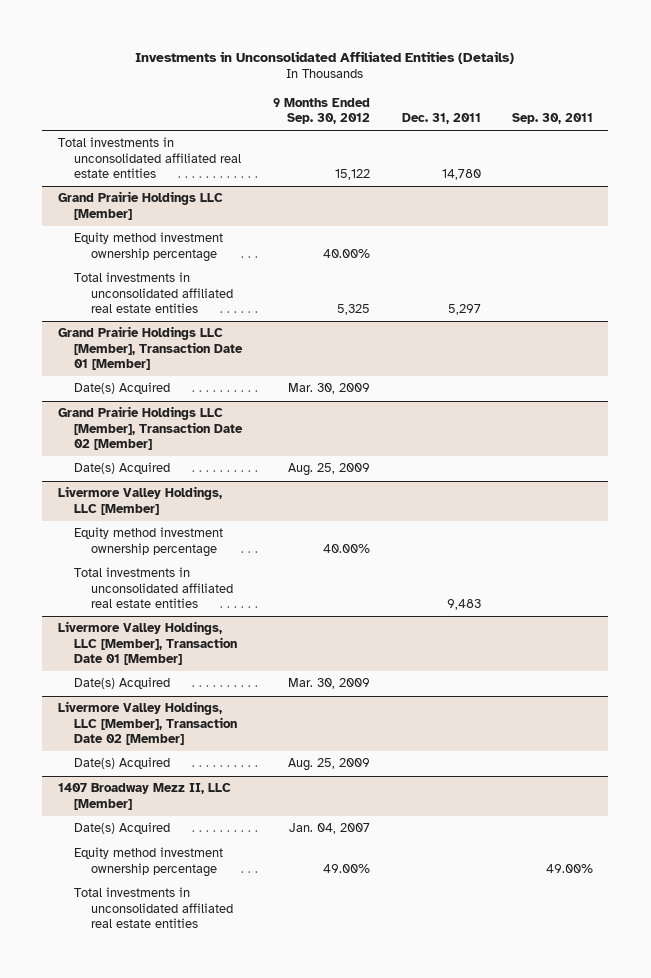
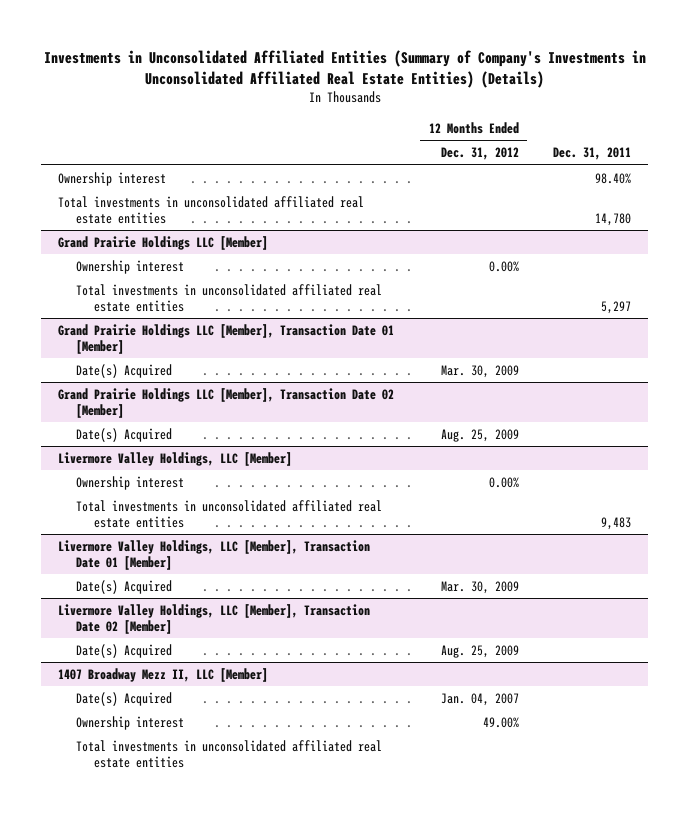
- Investments in Unconsolidated Affiliated Entities (Details)
+ Investments in Unconsolidated Affiliated Entities (Summary of Company's Investments in Unconsolidated Affiliated Real Estate Entities) (Details)
- | 9 Months Ended Sep. 30, 2012 | Dec. 31, 2011 | Sep. 30, 2011
+ | 12 Months Ended Dec. 31, 2012 | Dec. 31, 2011
+ Ownership interest | | 98.40%
@ Grand Prairie Holdings LLC [Member]
- Equity method investment ownership percentage | 40.00% | |
+ Ownership interest | 0.00% |
@ Livermore Valley Holdings, LLC [Member]
- Equity method investment ownership percentage | 40.00% | |
+ Ownership interest | 0.00% |
@ 1407 Broadway Mezz II, LLC [Member]
- Equity method investment ownership percentage | 49.00% | | 49.00%
+ Ownership interest | 49.00% |

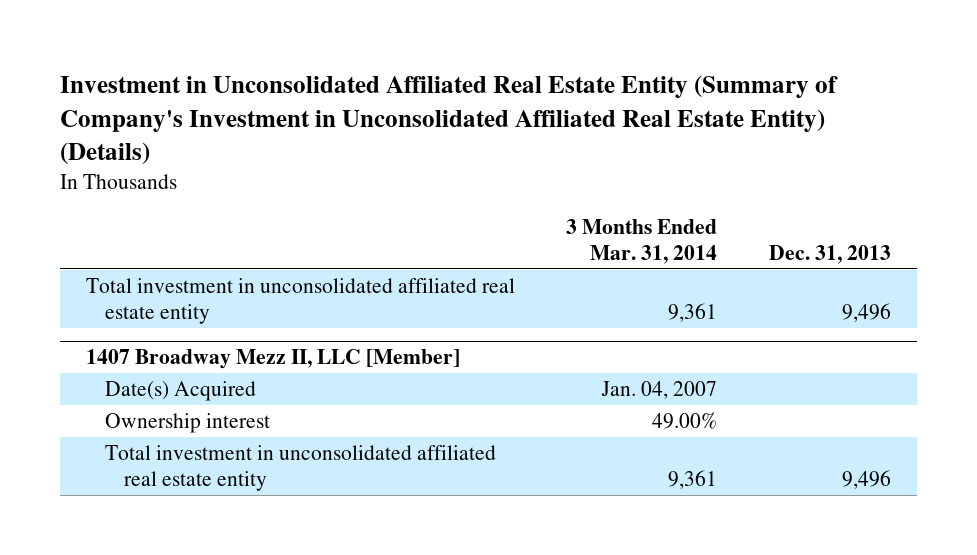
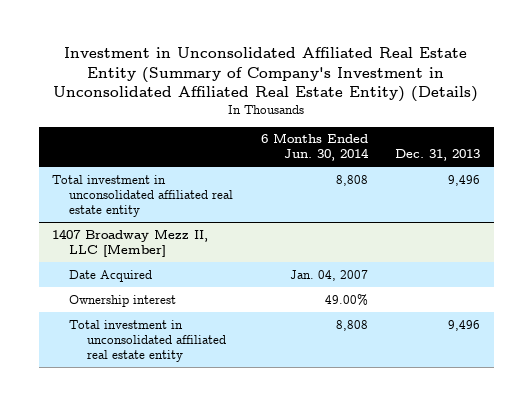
- | 3 Months Ended Mar. 31, 2014 | Dec. 31, 2013
+ | 6 Months Ended Jun. 30, 2014 | Dec. 31, 2013
@ 1407 Broadway Mezz II, LLC [Member]
- Date(s) Acquired | Jan. 04, 2007 |
+ Date Acquired | Jan. 04, 2007 |

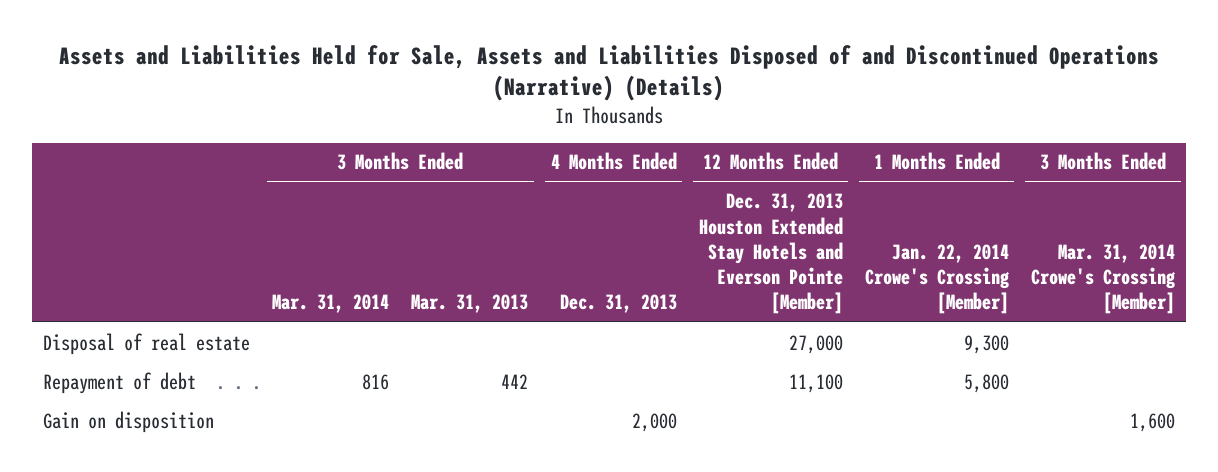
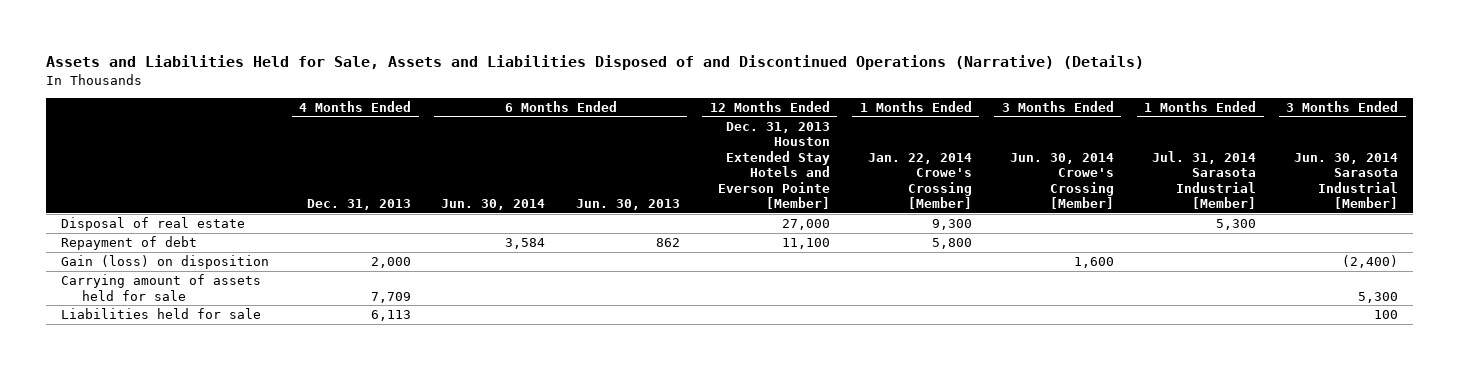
- | 3 Months Ended Mar. 31, 2014 | 3 Months Ended Mar. 31, 2013 | 4 Months Ended Dec. 31, 2013 | 12 Months Ended Dec. 31, 2013 Houston Extended Stay Hotels and Everson Pointe [Member] | 1 Months Ended Jan. 22, 2014 Crowe's Crossing [Member] | 3 Months Ended Mar. 31, 2014 Crowe's Crossing [Member]
+ | 4 Months Ended Dec. 31, 2013 | 6 Months Ended Jun. 30, 2014 | 6 Months Ended Jun. 30, 2013 | 12 Months Ended Dec. 31, 2013 Houston Extended Stay Hotels and Everson Pointe [Member] | 1 Months Ended Jan. 22, 2014 Crowe's Crossing [Member] | 3 Months Ended Jun. 30, 2014 Crowe's Crossing [Member] | 1 Months Ended Jul. 31, 2014 Sarasota Industrial [Member] | 3 Months Ended Jun. 30, 2014 Sarasota Industrial [Member]
- Gain on disposition | | | 2,000 | | | 1,600
+ Gain (loss) on disposition | 2,000 | | | | | 1,600 | | (2,400)
+ Carrying amount of assets held for sale | 7,709 | | | | | | | 5,300
+ Liabilities held for sale | 6,113 | | | | | | | 100

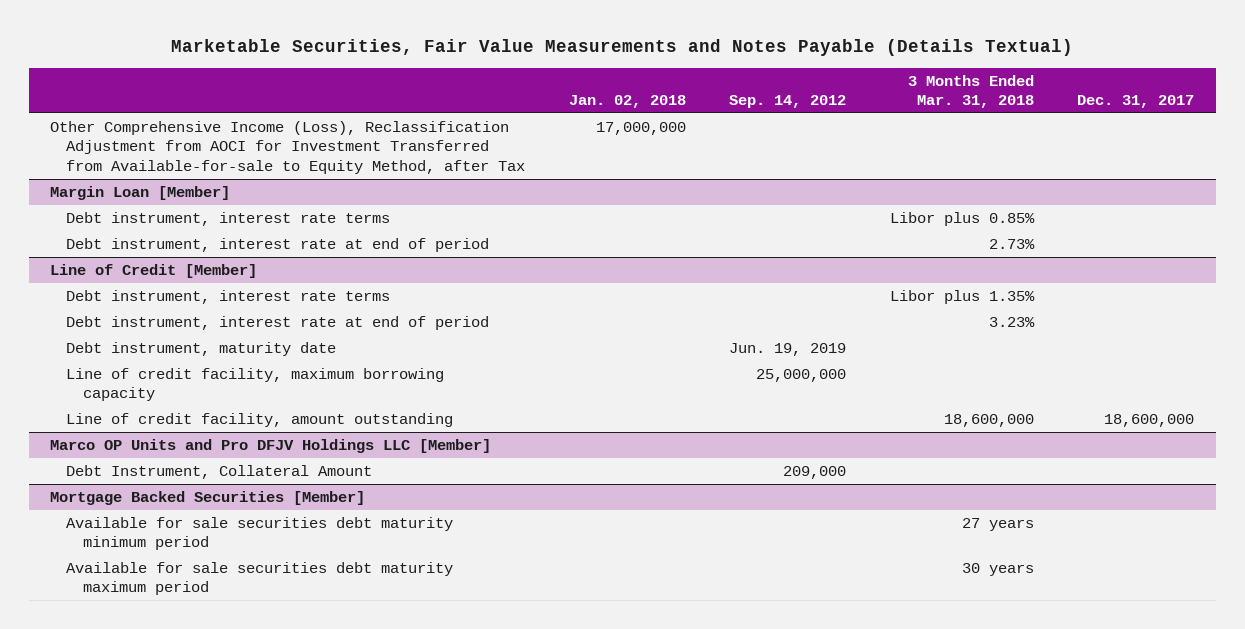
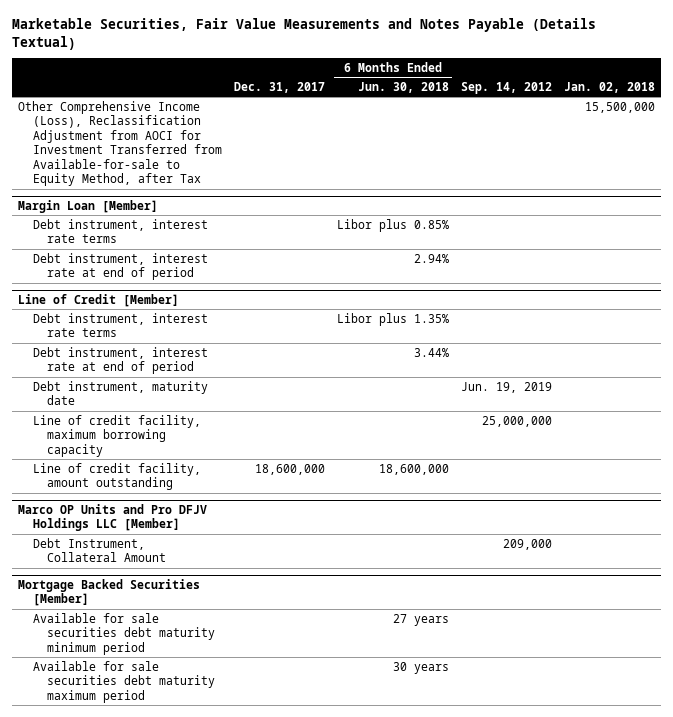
- | Jan. 02, 2018 | Sep. 14, 2012 | 3 Months Ended Mar. 31, 2018 | Dec. 31, 2017
+ | Dec. 31, 2017 | 6 Months Ended Jun. 30, 2018 | Sep. 14, 2012 | Jan. 02, 2018
- Other Comprehensive Income (Loss), Reclassification Adjustment from AOCI for Investment Transferred from Available-for-sale to Equity Method, after Tax | 17,000,000 | | |
+ Other Comprehensive Income (Loss), Reclassification Adjustment from AOCI for Investment Transferred from Available-for-sale to Equity Method, after Tax | | | | 15,500,000

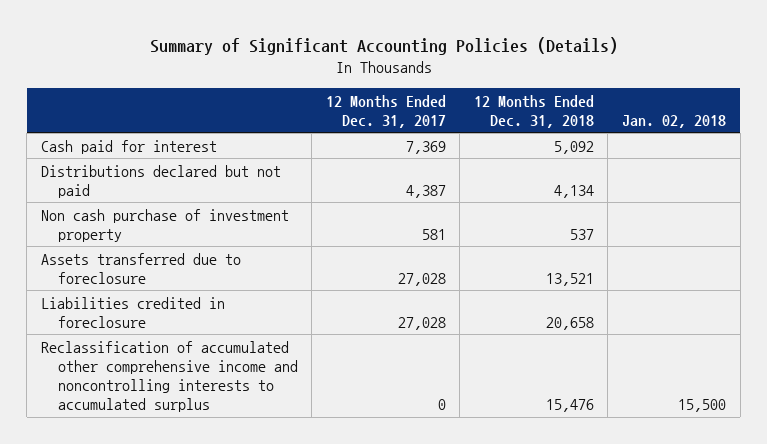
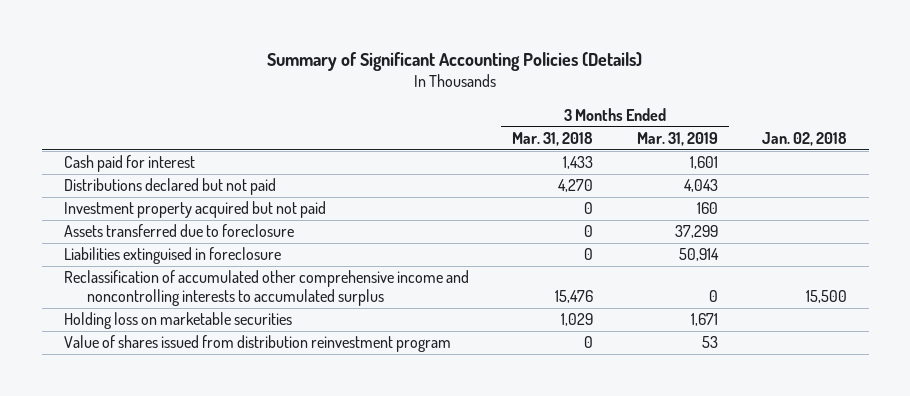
- | 12 Months Ended Dec. 31, 2017 | 12 Months Ended Dec. 31, 2018 | Jan. 02, 2018
+ | 3 Months Ended Mar. 31, 2018 | 3 Months Ended Mar. 31, 2019 | Jan. 02, 2018
- Non cash purchase of investment property | 581 | 537 |
+ Investment property acquired but not paid | 0 | 160 |
- Liabilities credited in foreclosure | 27,028 | 20,658 |
+ Liabilities extinguised in foreclosure | 0 | 50,914 |
+ Holding loss on marketable securities | 1,029 | 1,671 |
+ Value of shares issued from distribution reinvestment program | 0 | 53 |

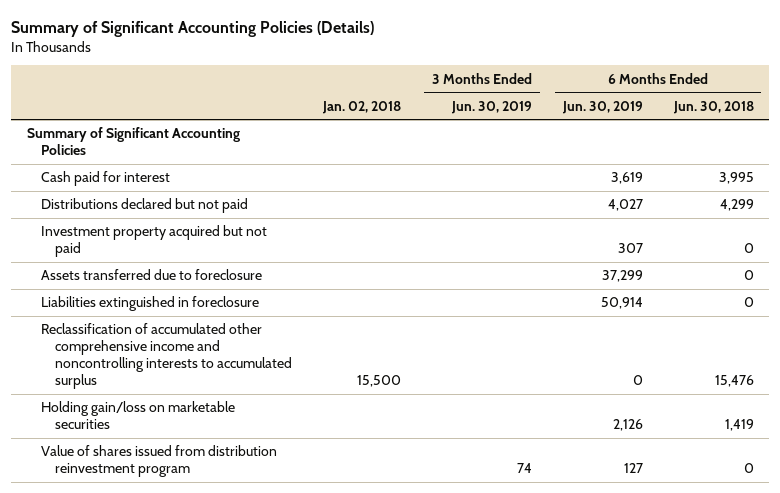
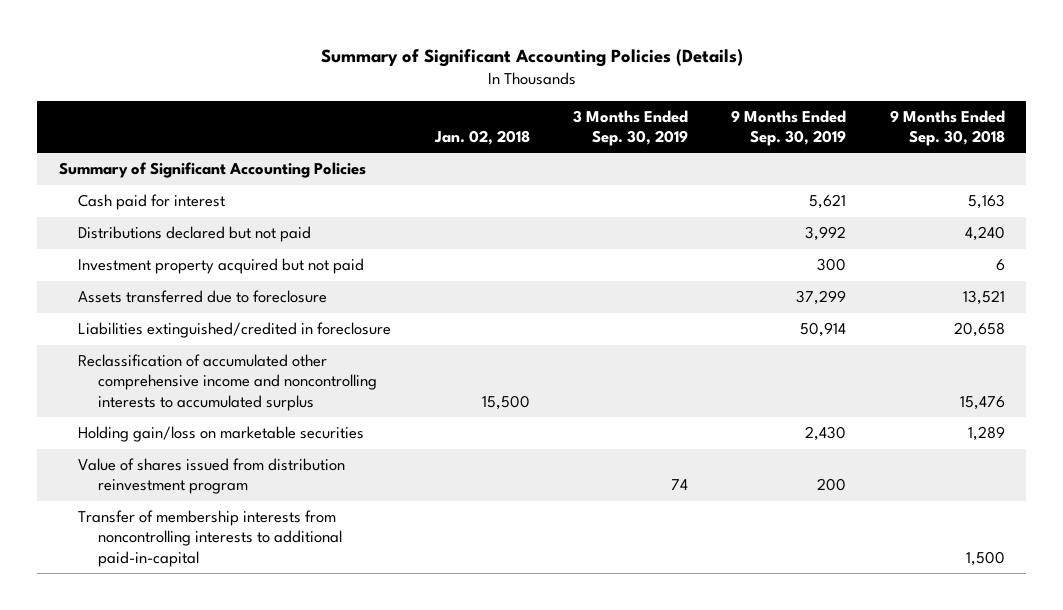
- | Jan. 02, 2018 | 3 Months Ended Jun. 30, 2019 | 6 Months Ended Jun. 30, 2019 | 6 Months Ended Jun. 30, 2018
+ | Jan. 02, 2018 | 3 Months Ended Sep. 30, 2019 | 9 Months Ended Sep. 30, 2019 | 9 Months Ended Sep. 30, 2018
- Liabilities extinguished in foreclosure | | | 50,914 | 0
+ Liabilities extinguished/credited in foreclosure | | | 50,914 | 20,658
+ Transfer of membership interests from noncontrolling interests to additional paid-in-capital | | | | 1,500

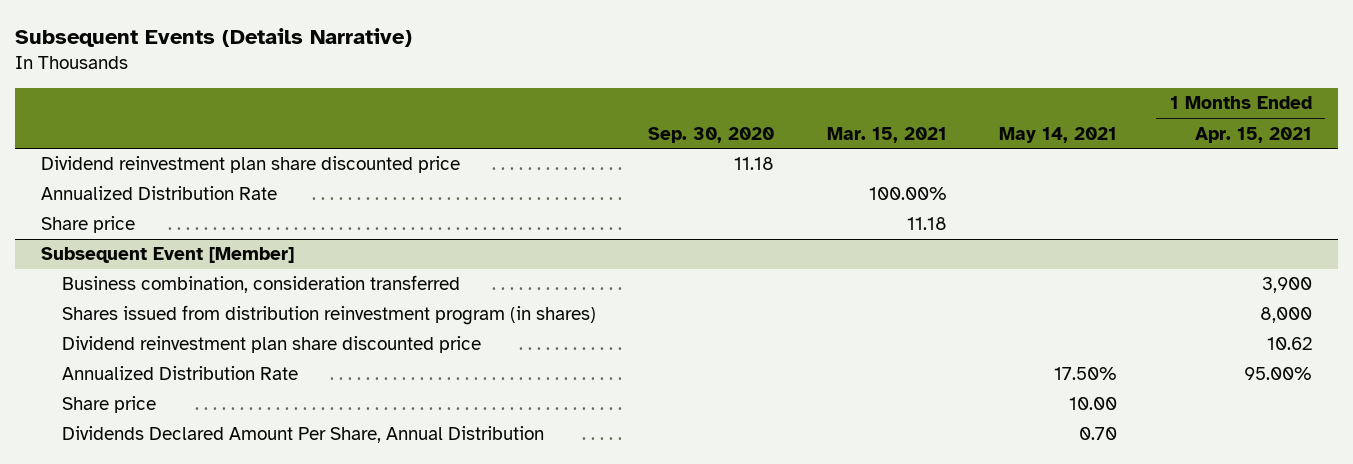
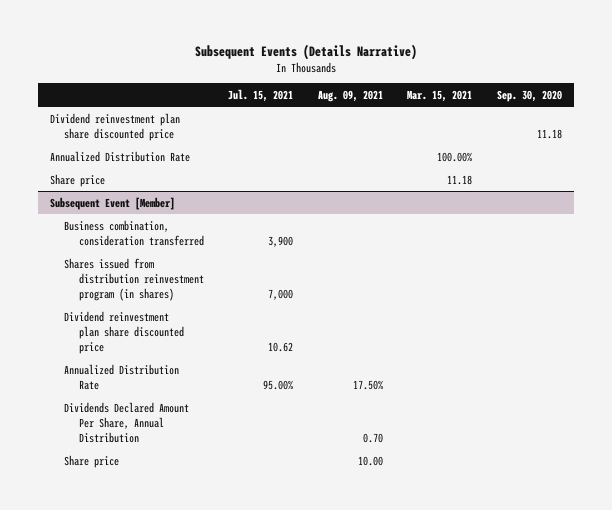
- | Sep. 30, 2020 | Mar. 15, 2021 | May 14, 2021 | 1 Months Ended Apr. 15, 2021
+ | Jul. 15, 2021 | Aug. 09, 2021 | Mar. 15, 2021 | Sep. 30, 2020
@ Subsequent Event [Member]
moved down: Share price | | 10.00 | |

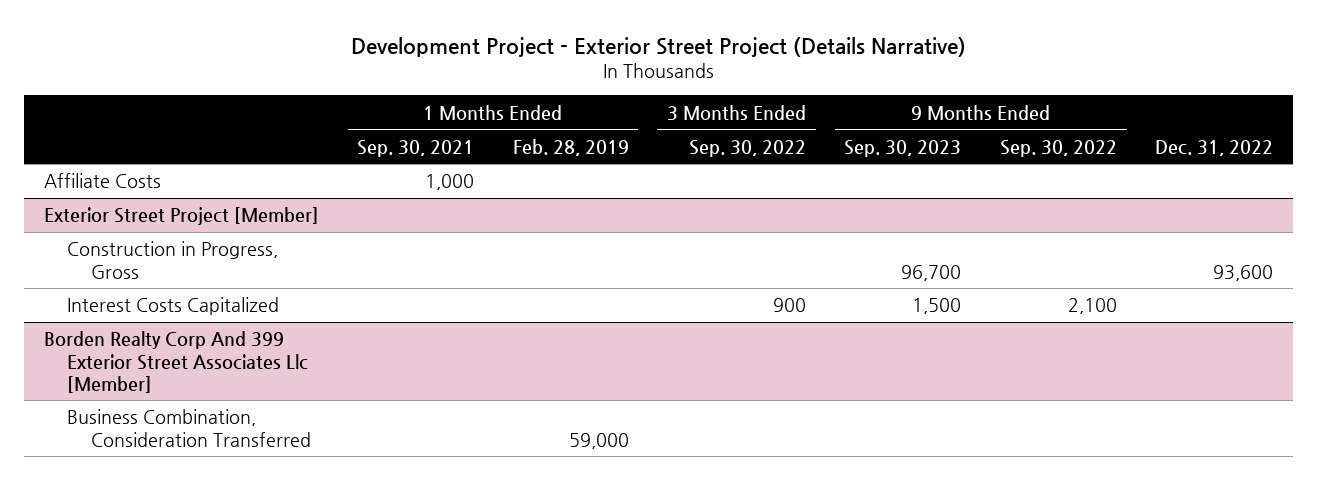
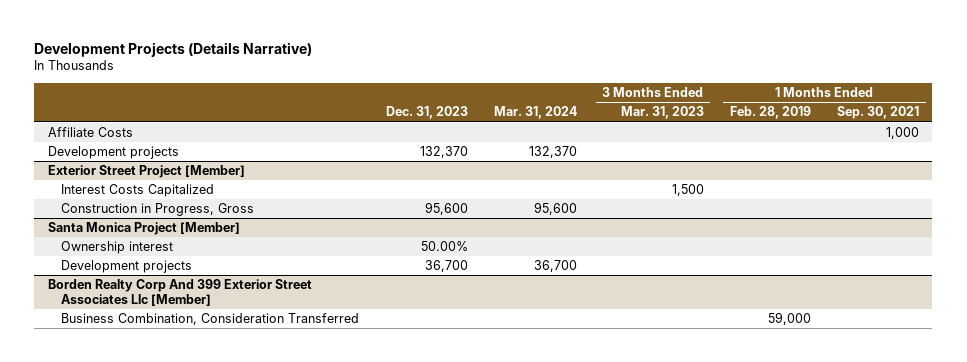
- Development Project - Exterior Street Project (Details Narrative)
+ Development Projects (Details Narrative)
- | 1 Months Ended Sep. 30, 2021 | 1 Months Ended Feb. 28, 2019 | 3 Months Ended Sep. 30, 2022 | 9 Months Ended Sep. 30, 2023 | 9 Months Ended Sep. 30, 2022 | Dec. 31, 2022
+ | Dec. 31, 2023 | Mar. 31, 2024 | 3 Months Ended Mar. 31, 2023 | 1 Months Ended Feb. 28, 2019 | 1 Months Ended Sep. 30, 2021
+ Development projects | 132,370 | 132,370 | | |
@ Exterior Street Project [Member]
moved down: Construction in Progress, Gross | 95,600 | 95,600 | | |
+ Santa Monica Project [Member]
+ Ownership interest | 50.00% | | | |
+ Development projects | 36,700 | 36,700 | | |

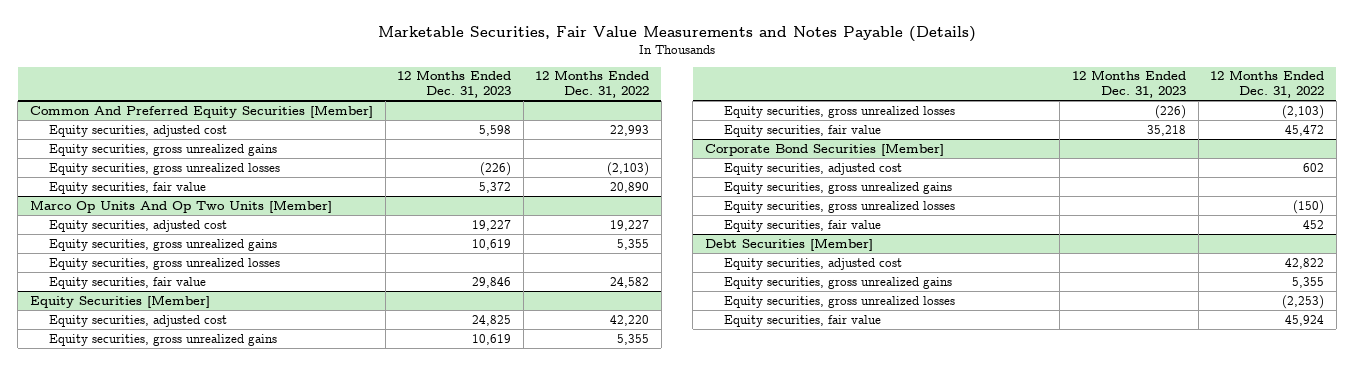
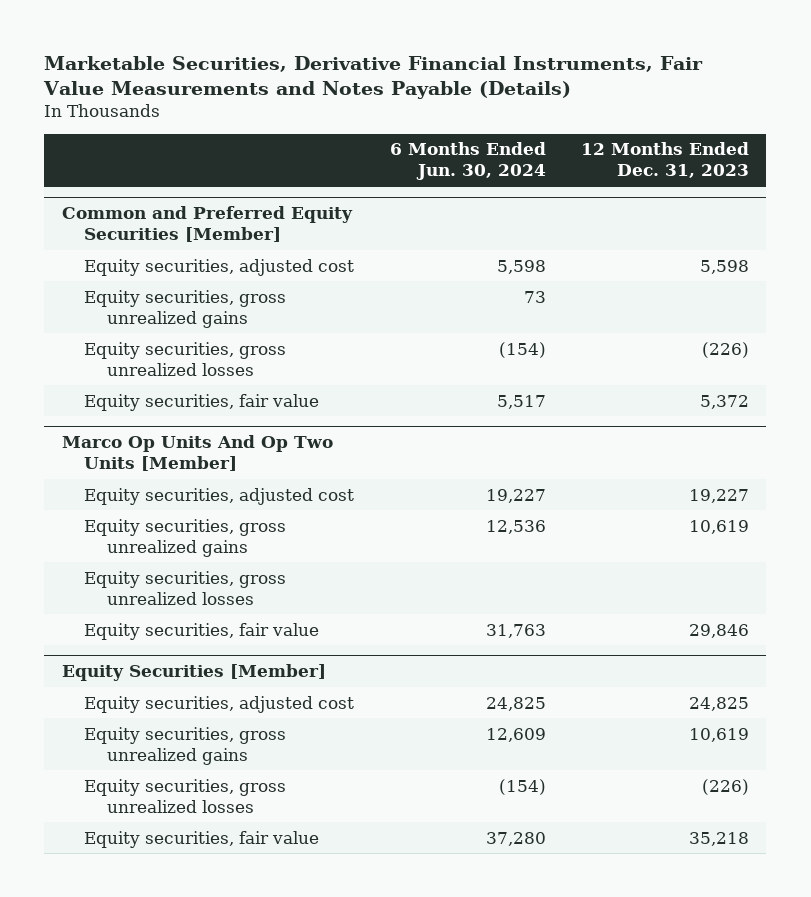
- Marketable Securities, Fair Value Measurements and Notes Payable (Details)
+ Marketable Securities, Derivative Financial Instruments, Fair Value Measurements and Notes Payable (Details)
- | 12 Months Ended Dec. 31, 2023 | 12 Months Ended Dec. 31, 2022
+ | 6 Months Ended Jun. 30, 2024 | 12 Months Ended Dec. 31, 2023
- Common And Preferred Equity Securities [Member]
+ Common and Preferred Equity Securities [Member]
- Corporate Bond Securities [Member]
- Equity securities, adjusted cost | | 602
- Equity securities, gross unrealized gains
- Equity securities, gross unrealized losses | | (150)
- Equity securities, fair value | | 452
- Debt Securities [Member]
- Equity securities, adjusted cost | | 42,822
- Equity securities, gross unrealized gains | | 5,355
- Equity securities, gross unrealized losses | | (2,253)
- Equity securities, fair value | | 45,924

